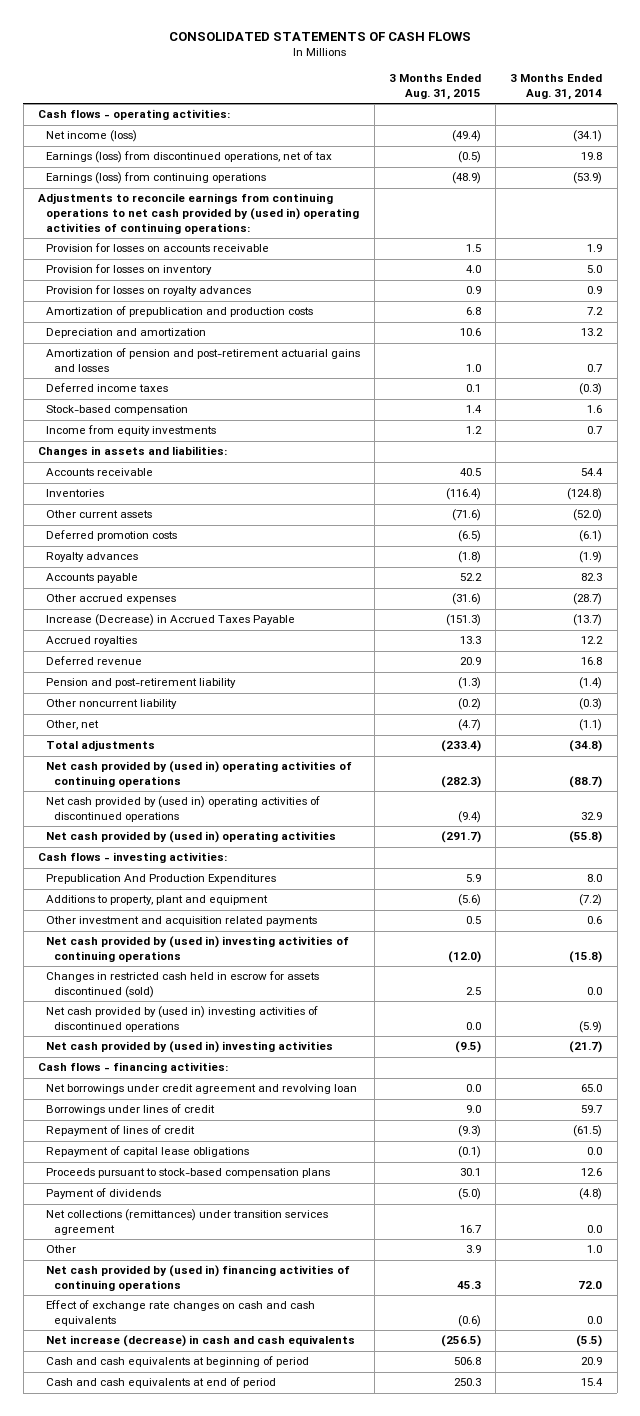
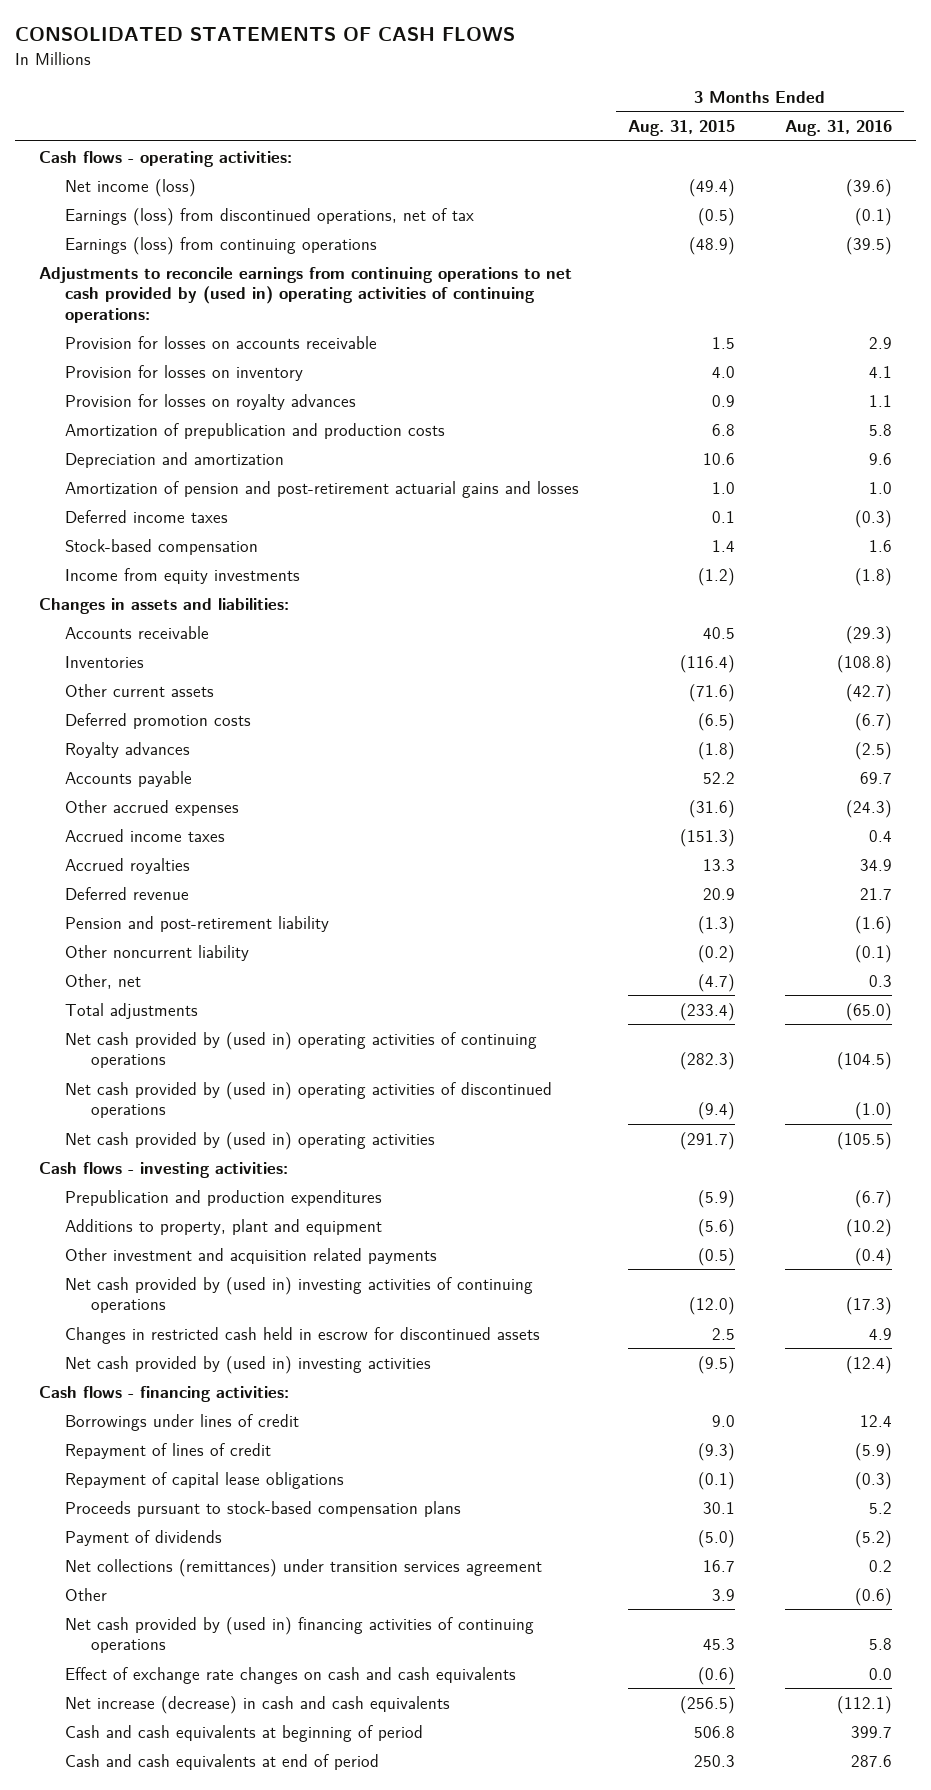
- | 3 Months Ended Aug. 31, 2015 | 3 Months Ended Aug. 31, 2014
+ | 3 Months Ended Aug. 31, 2015 | 3 Months Ended Aug. 31, 2016
- Income from equity investments | 1.2 | 0.7
+ Income from equity investments | (1.2) | (1.8)
- Increase (Decrease) in Accrued Taxes Payable | (151.3) | (13.7)
+ Accrued income taxes | (151.3) | 0.4
- Prepublication And Production Expenditures | 5.9 | 8.0
+ Prepublication and production expenditures | (5.9) | (6.7)
- Other investment and acquisition related payments | 0.5 | 0.6
+ Other investment and acquisition related payments | (0.5) | (0.4)
- Changes in restricted cash held in escrow for assets discontinued (sold) | 2.5 | 0.0
- Net cash provided by (used in) investing activities of discontinued operations | 0.0 | (5.9)
+ Changes in restricted cash held in escrow for discontinued assets | 2.5 | 4.9
- Net borrowings under credit agreement and revolving loan | 0.0 | 65.0

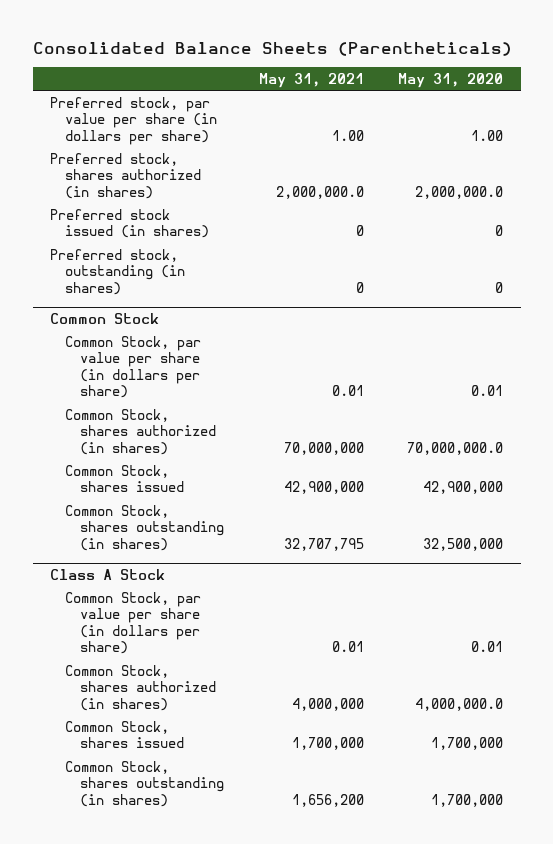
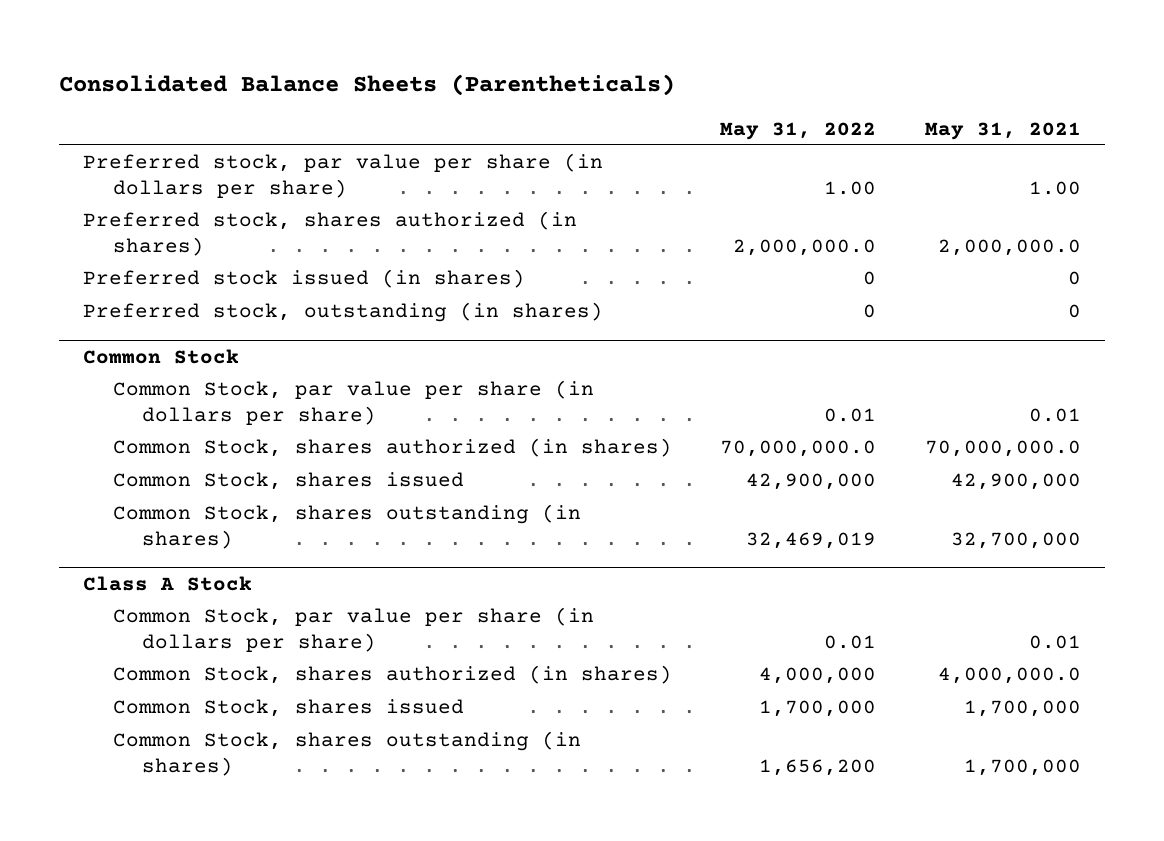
- | May 31, 2021 | May 31, 2020
+ | May 31, 2022 | May 31, 2021
@ Common Stock
- Common Stock, shares authorized (in shares) | 70,000,000 | 70,000,000.0
+ Common Stock, shares authorized (in shares) | 70,000,000.0 | 70,000,000.0
- Common Stock, shares outstanding (in shares) | 32,707,795 | 32,500,000
+ Common Stock, shares outstanding (in shares) | 32,469,019 | 32,700,000
@ Class A Stock
- Common Stock, shares authorized (in shares) | 4,000,000 | 4,000,000.0
+ Common Stock, shares authorized (in shares) | 4,000,000 | 4,000,000.0
- Common Stock, shares outstanding (in shares) | 1,656,200 | 1,700,000
+ Common Stock, shares outstanding (in shares) | 1,656,200 | 1,700,000

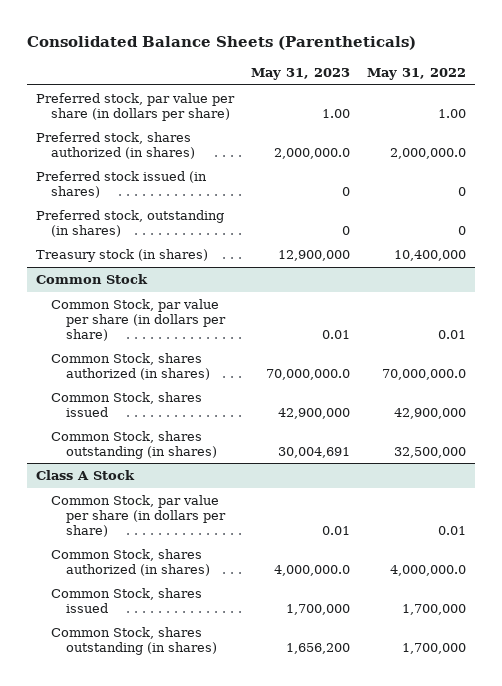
- | May 31, 2022 | May 31, 2021
+ | May 31, 2023 | May 31, 2022
+ Treasury stock (in shares) | 12,900,000 | 10,400,000
@ Common Stock
- Common Stock, shares outstanding (in shares) | 32,469,019 | 32,700,000
+ Common Stock, shares outstanding (in shares) | 30,004,691 | 32,500,000
@ Class A Stock
- Common Stock, shares authorized (in shares) | 4,000,000 | 4,000,000.0
+ Common Stock, shares authorized (in shares) | 4,000,000.0 | 4,000,000.0
- Common Stock, shares outstanding (in shares) | 1,656,200 | 1,700,000
+ Common Stock, shares outstanding (in shares) | 1,656,200 | 1,700,000

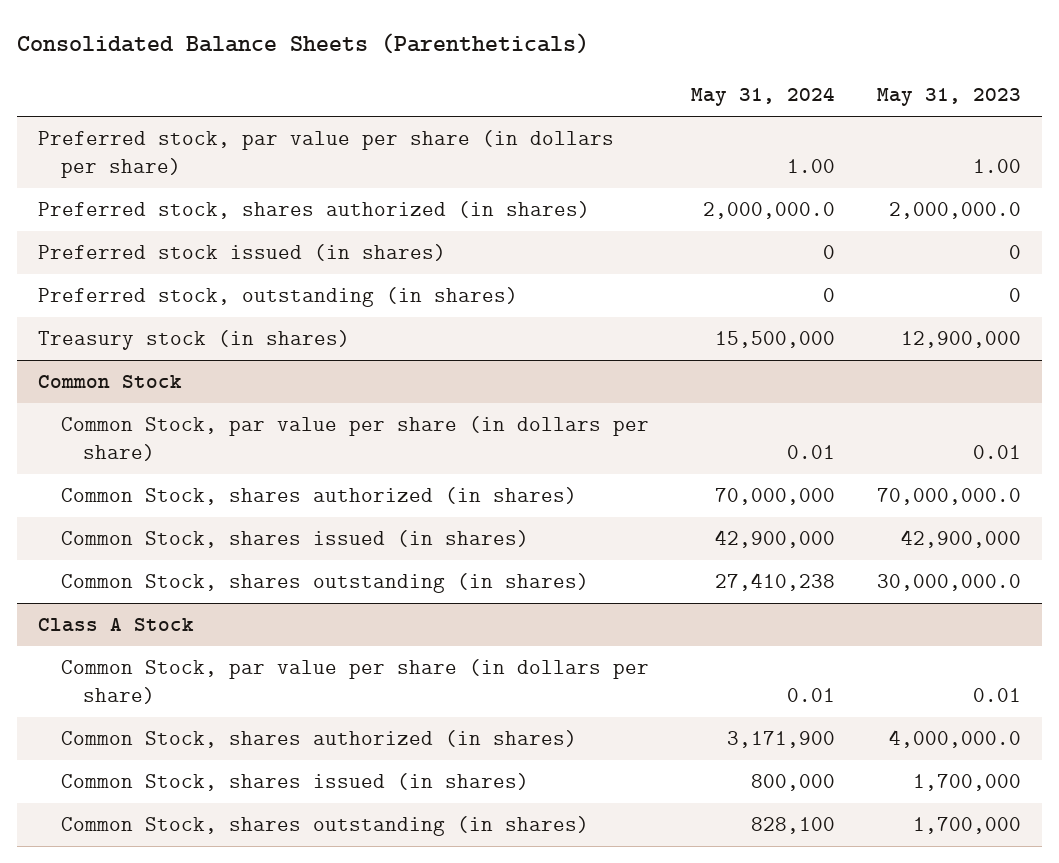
- | May 31, 2023 | May 31, 2022
+ | May 31, 2024 | May 31, 2023
@ Common Stock
- Common Stock, shares issued | 42,900,000 | 42,900,000
- Common Stock, shares outstanding (in shares) | 30,004,691 | 32,500,000
+ Common Stock, shares issued (in shares) | 42,900,000 | 42,900,000
+ Common Stock, shares outstanding (in shares) | 27,410,238 | 30,000,000.0
@ Class A Stock
- Common Stock, shares issued | 1,700,000 | 1,700,000
- Common Stock, shares outstanding (in shares) | 1,656,200 | 1,700,000
+ Common Stock, shares issued (in shares) | 800,000 | 1,700,000
+ Common Stock, shares outstanding (in shares) | 828,100 | 1,700,000

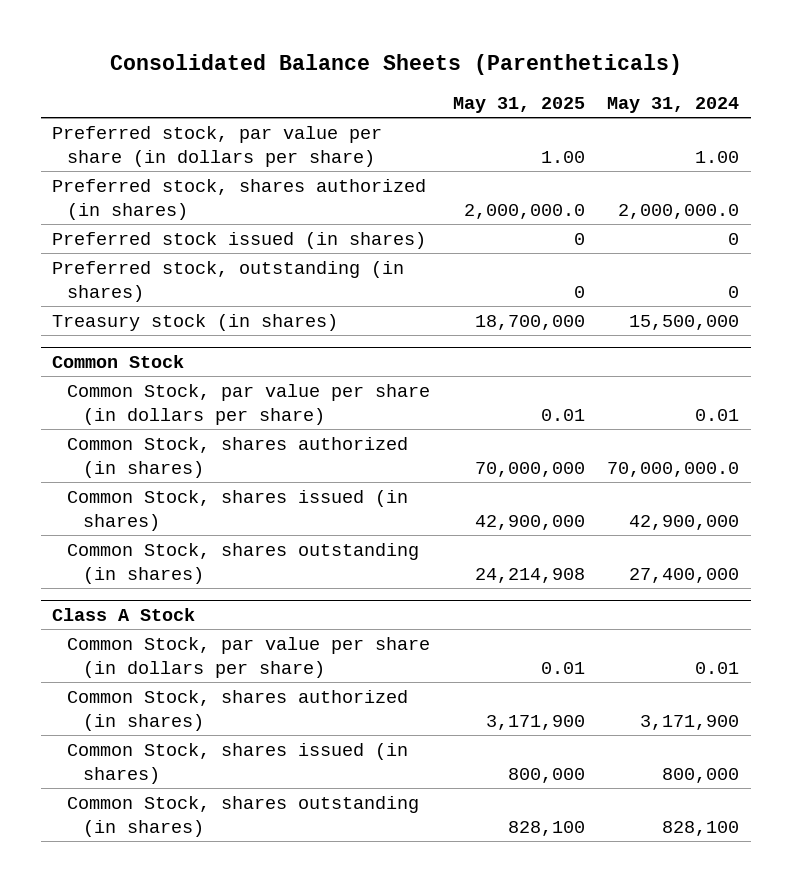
- | May 31, 2024 | May 31, 2023
+ | May 31, 2025 | May 31, 2024
@ Common Stock
- Common Stock, shares authorized (in shares) | 70,000,000 | 70,000,000.0
+ Common Stock, shares authorized (in shares) | 70,000,000 | 70,000,000.0
- Common Stock, shares outstanding (in shares) | 27,410,238 | 30,000,000.0
+ Common Stock, shares outstanding (in shares) | 24,214,908 | 27,400,000

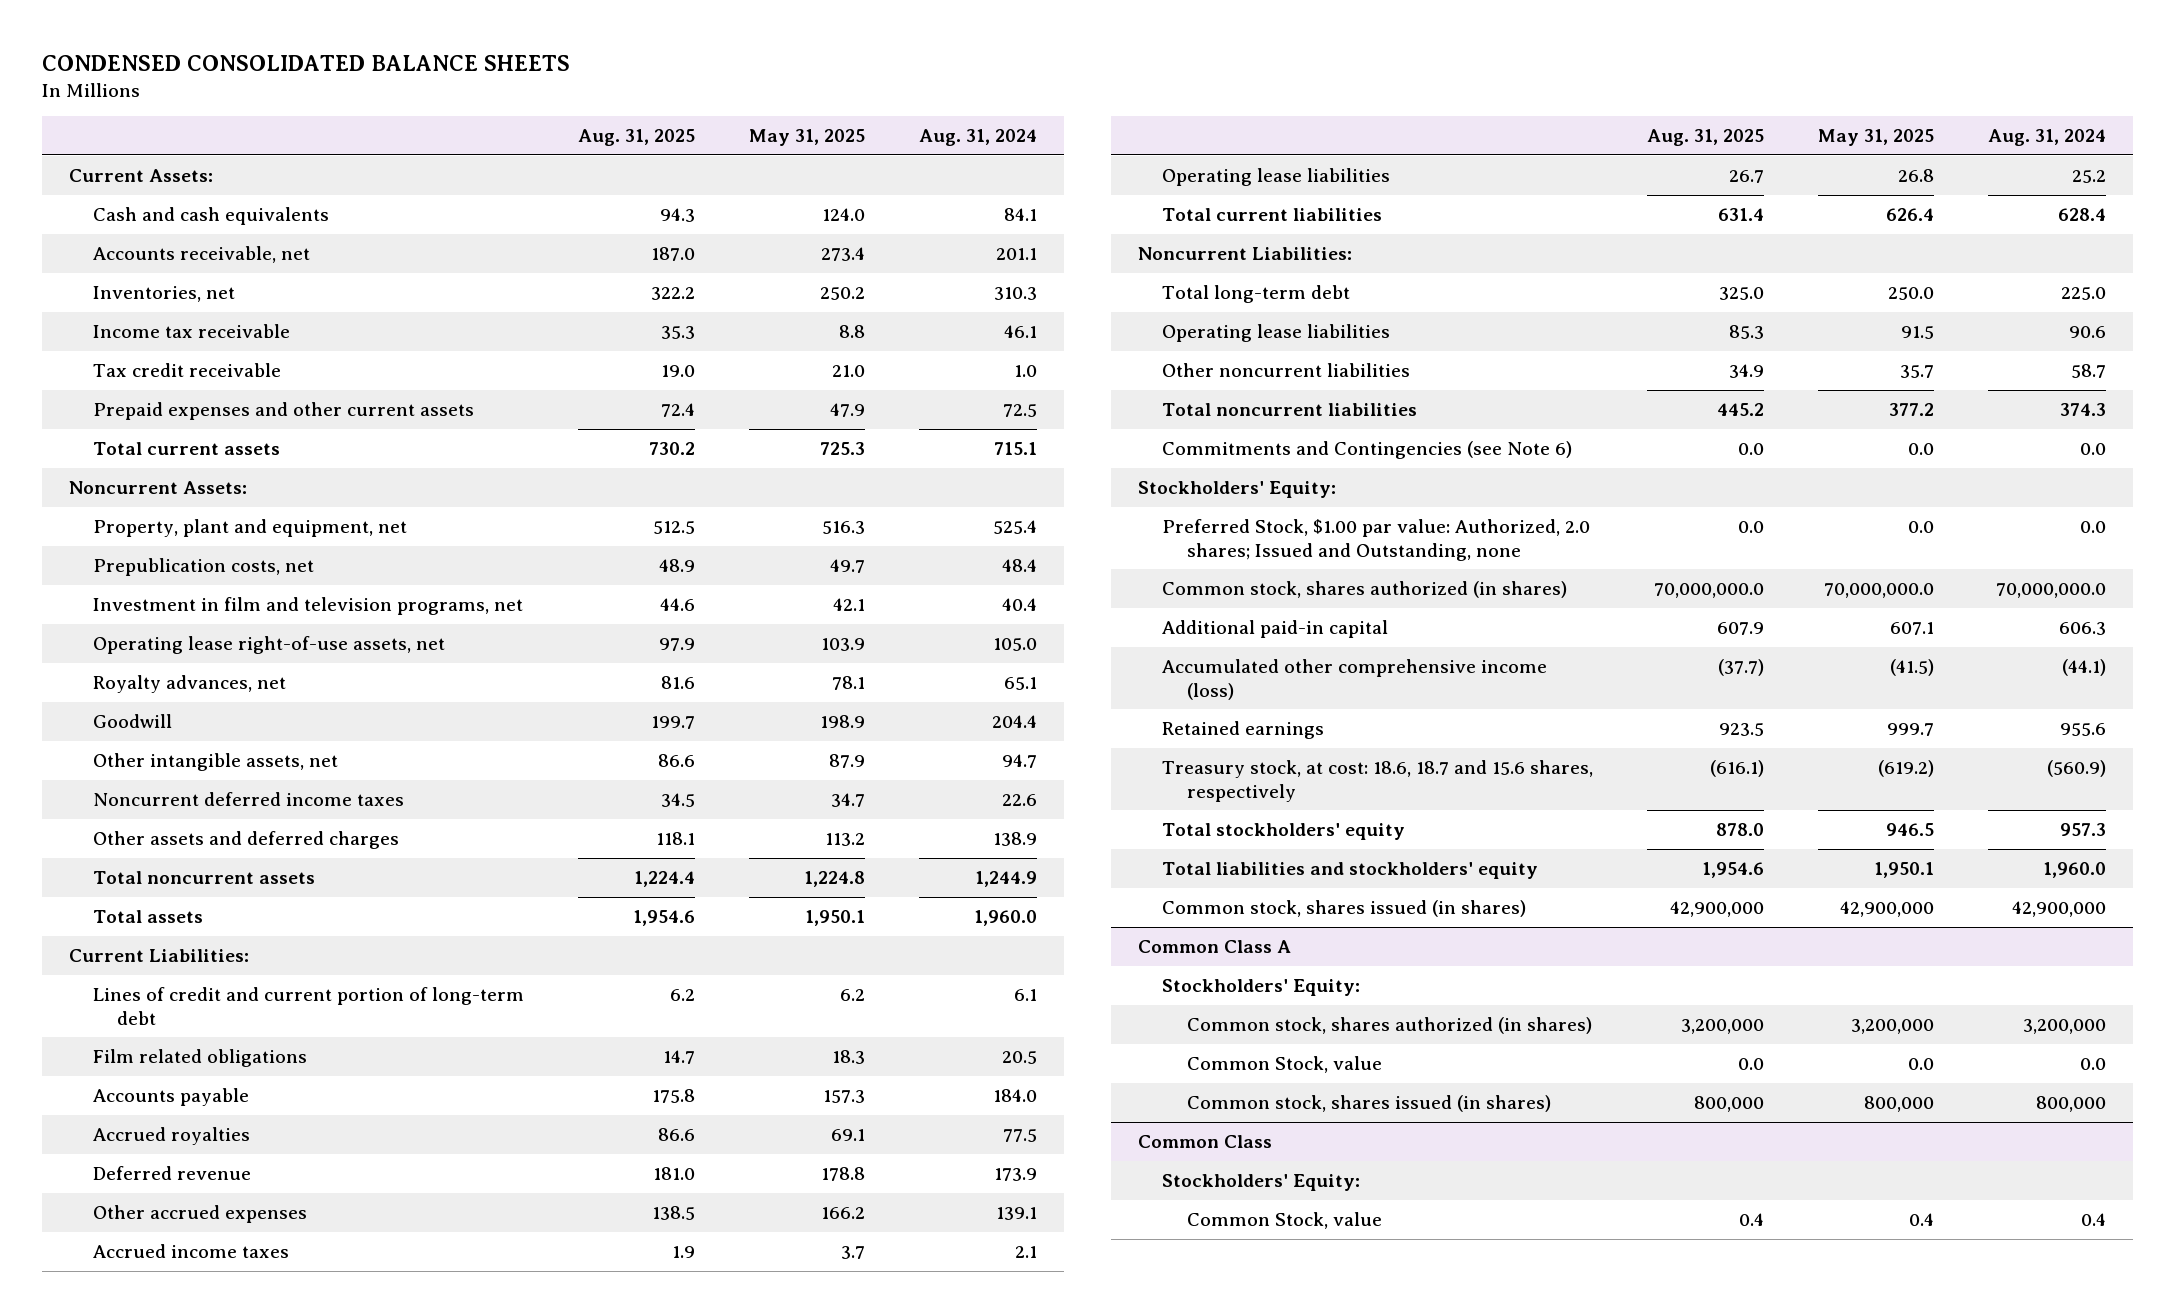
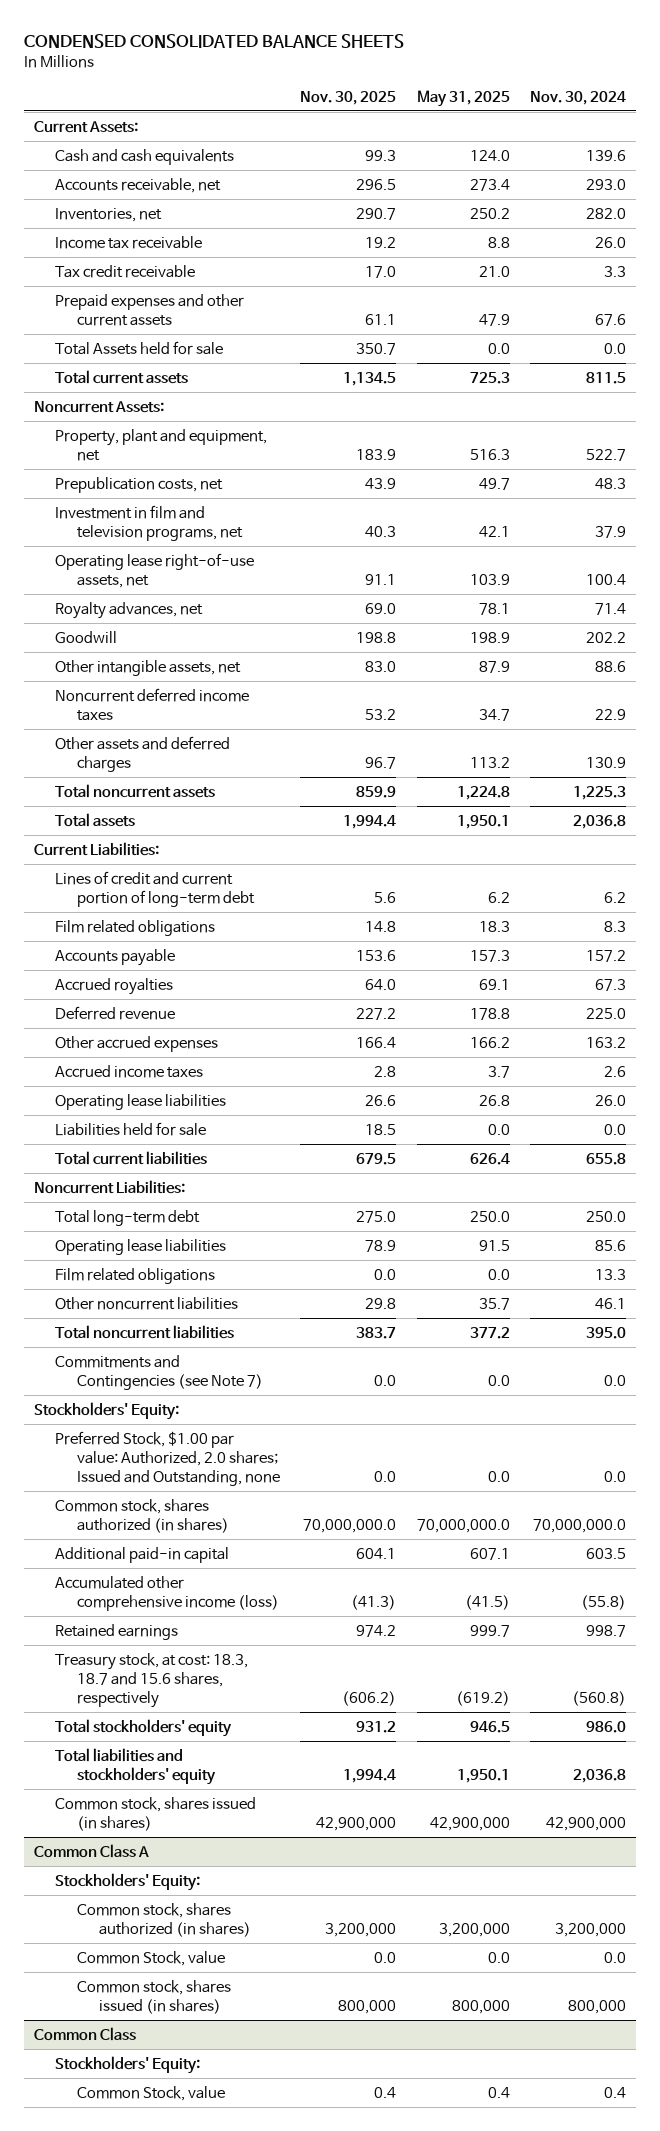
- | Aug. 31, 2025 | May 31, 2025 | Aug. 31, 2024
+ | Nov. 30, 2025 | May 31, 2025 | Nov. 30, 2024
+ Total Assets held for sale | 350.7 | 0.0 | 0.0
+ Liabilities held for sale | 18.5 | 0.0 | 0.0
+ Film related obligations | 0.0 | 0.0 | 13.3
- Commitments and Contingencies (see Note 6) | 0.0 | 0.0 | 0.0
+ Commitments and Contingencies (see Note 7) | 0.0 | 0.0 | 0.0
- Treasury stock, at cost: 18.6, 18.7 and 15.6 shares, respectively | (616.1) | (619.2) | (560.9)
+ Treasury stock, at cost: 18.3, 18.7 and 15.6 shares, respectively | (606.2) | (619.2) | (560.8)

